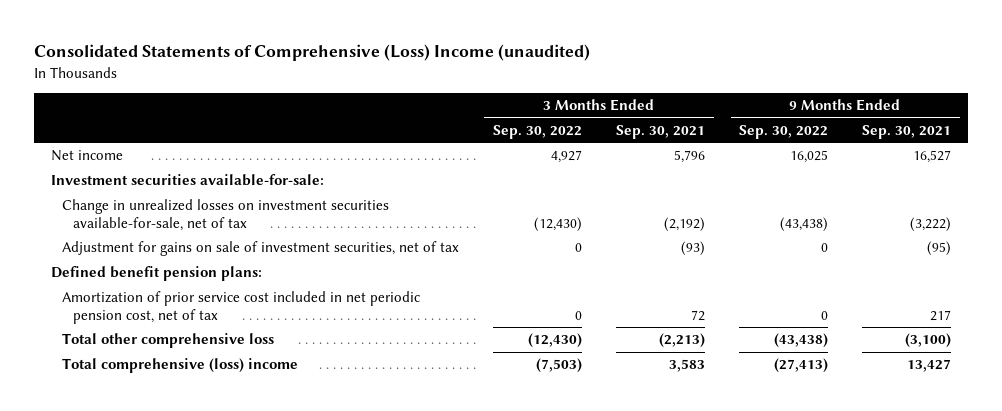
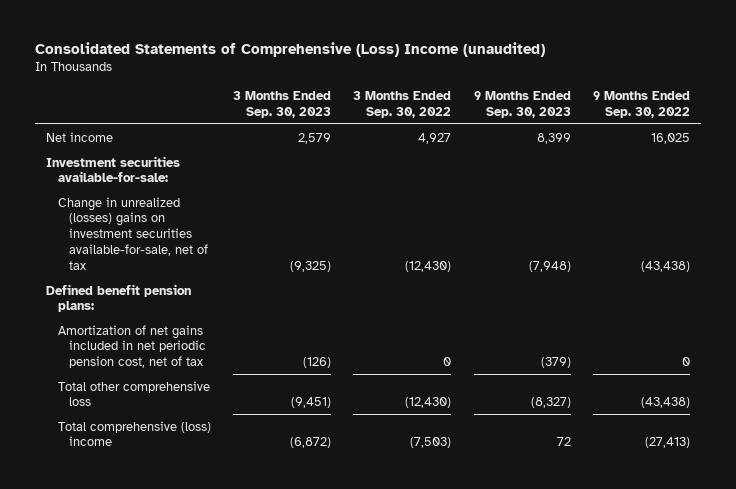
- | 3 Months Ended Sep. 30, 2022 | 3 Months Ended Sep. 30, 2021 | 9 Months Ended Sep. 30, 2022 | 9 Months Ended Sep. 30, 2021
+ | 3 Months Ended Sep. 30, 2023 | 3 Months Ended Sep. 30, 2022 | 9 Months Ended Sep. 30, 2023 | 9 Months Ended Sep. 30, 2022
- Change in unrealized losses on investment securities available-for-sale, net of tax | (12,430) | (2,192) | (43,438) | (3,222)
- Adjustment for gains on sale of investment securities, net of tax | 0 | (93) | 0 | (95)
+ Change in unrealized (losses) gains on investment securities available-for-sale, net of tax | (9,325) | (12,430) | (7,948) | (43,438)
- Amortization of prior service cost included in net periodic pension cost, net of tax | 0 | 72 | 0 | 217
+ Amortization of net gains included in net periodic pension cost, net of tax | (126) | 0 | (379) | 0

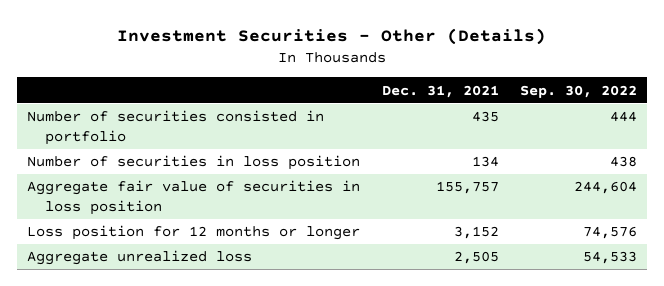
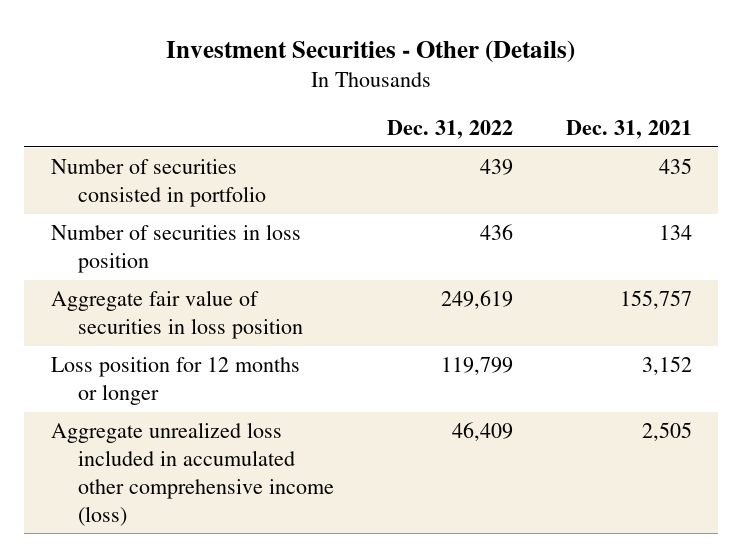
- | Dec. 31, 2021 | Sep. 30, 2022
+ | Dec. 31, 2022 | Dec. 31, 2021
- Aggregate unrealized loss | 2,505 | 54,533
+ Aggregate unrealized loss included in accumulated other comprehensive income (loss) | 46,409 | 2,505

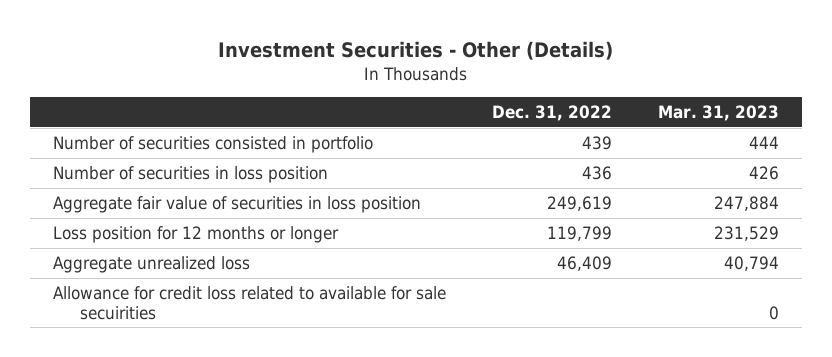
- | Dec. 31, 2022 | Dec. 31, 2021
+ | Dec. 31, 2022 | Mar. 31, 2023
- Aggregate unrealized loss included in accumulated other comprehensive income (loss) | 46,409 | 2,505
+ Aggregate unrealized loss | 46,409 | 40,794
+ Allowance for credit loss related to available for sale secuirities | | 0

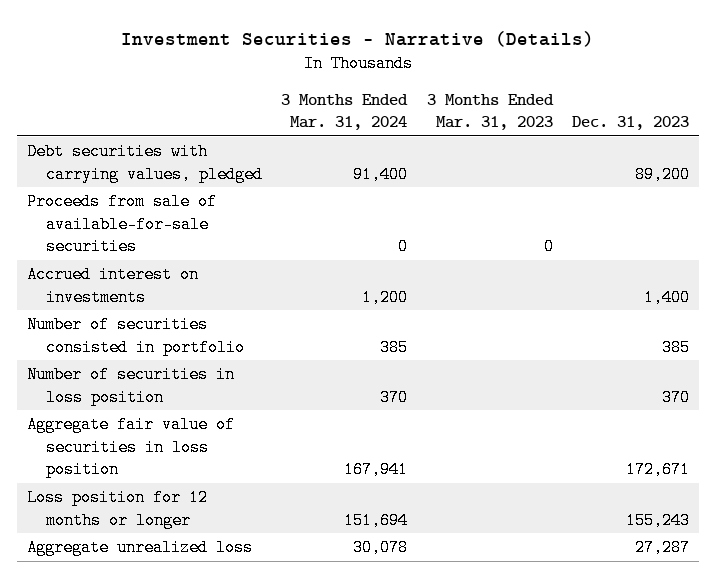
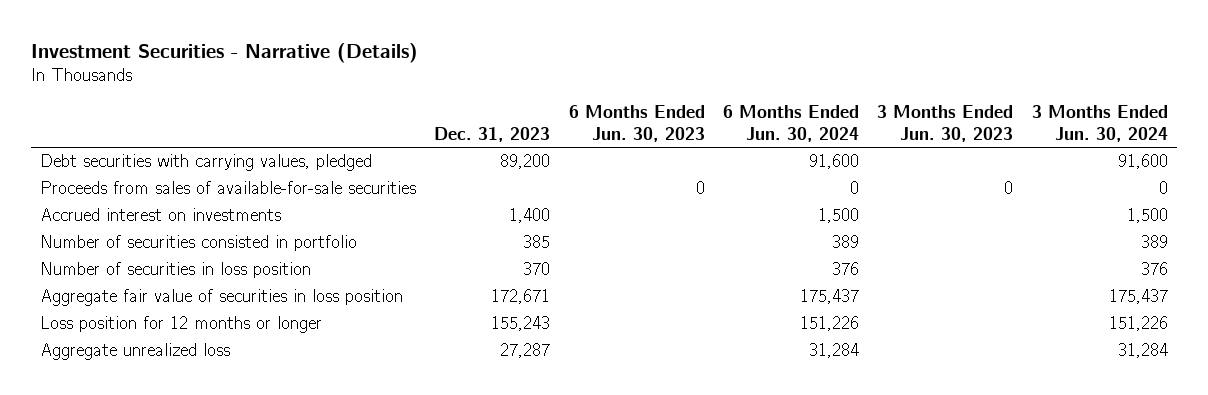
- | 3 Months Ended Mar. 31, 2024 | 3 Months Ended Mar. 31, 2023 | Dec. 31, 2023
+ | Dec. 31, 2023 | 6 Months Ended Jun. 30, 2023 | 6 Months Ended Jun. 30, 2024 | 3 Months Ended Jun. 30, 2023 | 3 Months Ended Jun. 30, 2024
- Proceeds from sale of available-for-sale securities | 0 | 0 |
+ Proceeds from sales of available-for-sale securities | | 0 | 0 | 0 | 0

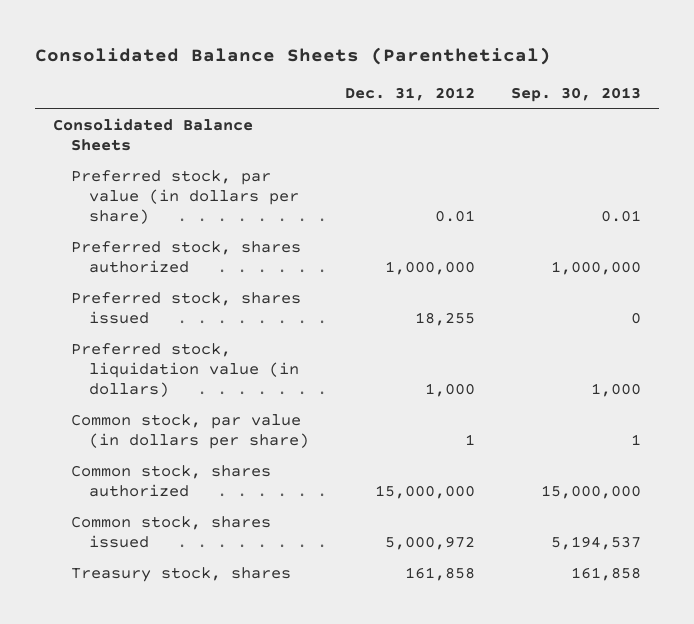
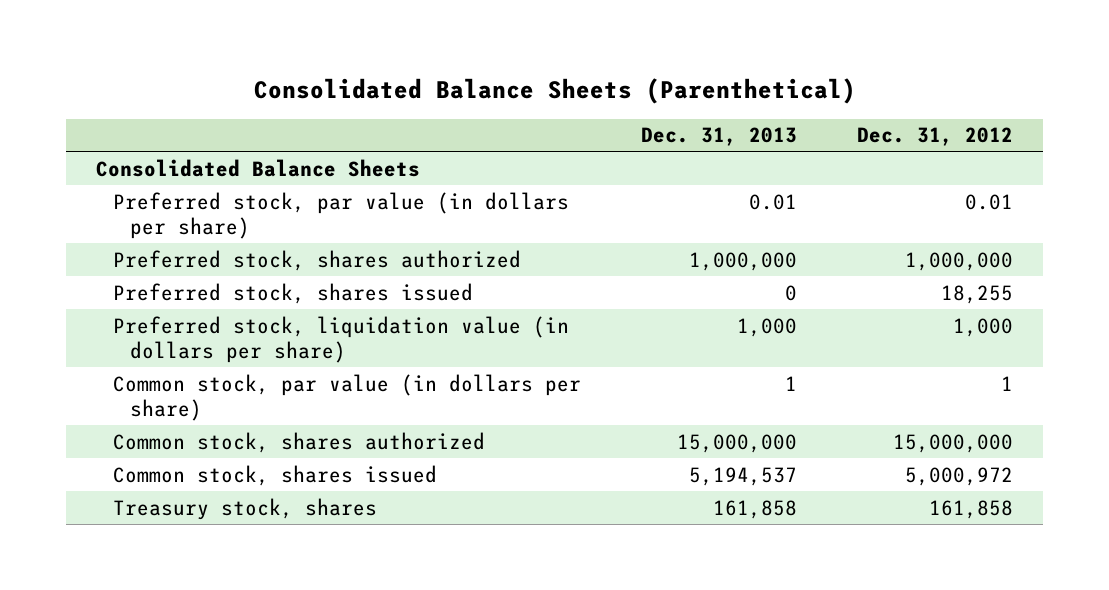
- | Dec. 31, 2012 | Sep. 30, 2013
+ | Dec. 31, 2013 | Dec. 31, 2012
- Preferred stock, liquidation value (in dollars) | 1,000 | 1,000
+ Preferred stock, liquidation value (in dollars per share) | 1,000 | 1,000

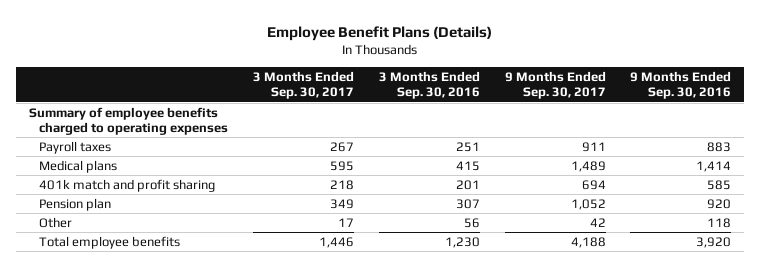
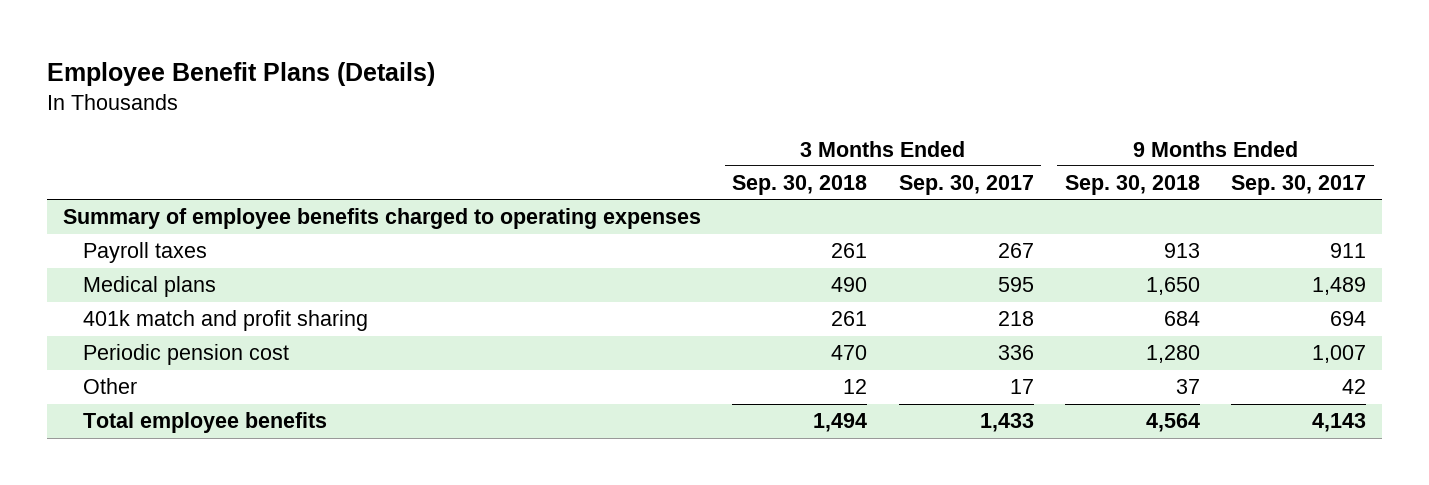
- | 3 Months Ended Sep. 30, 2017 | 3 Months Ended Sep. 30, 2016 | 9 Months Ended Sep. 30, 2017 | 9 Months Ended Sep. 30, 2016
+ | 3 Months Ended Sep. 30, 2018 | 3 Months Ended Sep. 30, 2017 | 9 Months Ended Sep. 30, 2018 | 9 Months Ended Sep. 30, 2017
- Pension plan | 349 | 307 | 1,052 | 920
+ Periodic pension cost | 470 | 336 | 1,280 | 1,007
- Total employee benefits | 1,446 | 1,230 | 4,188 | 3,920
+ Total employee benefits | 1,494 | 1,433 | 4,564 | 4,143

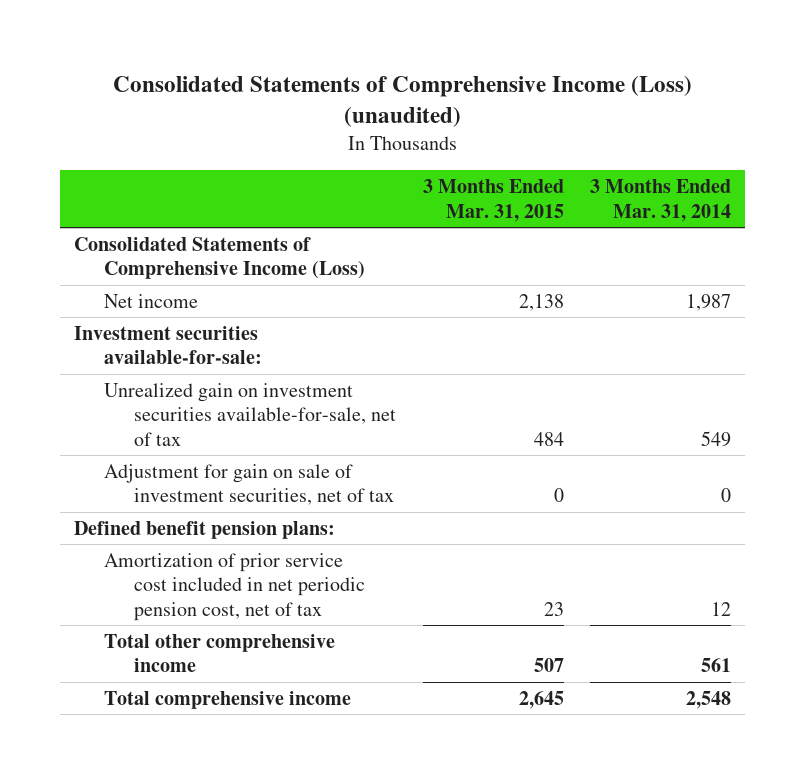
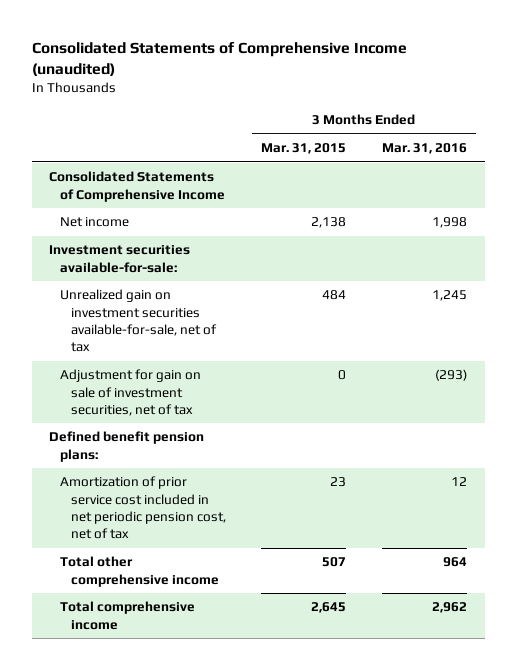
- Consolidated Statements of Comprehensive Income (Loss) (unaudited)
+ Consolidated Statements of Comprehensive Income (unaudited)
- | 3 Months Ended Mar. 31, 2015 | 3 Months Ended Mar. 31, 2014
+ | 3 Months Ended Mar. 31, 2015 | 3 Months Ended Mar. 31, 2016
- Consolidated Statements of Comprehensive Income (Loss)
+ Consolidated Statements of Comprehensive Income

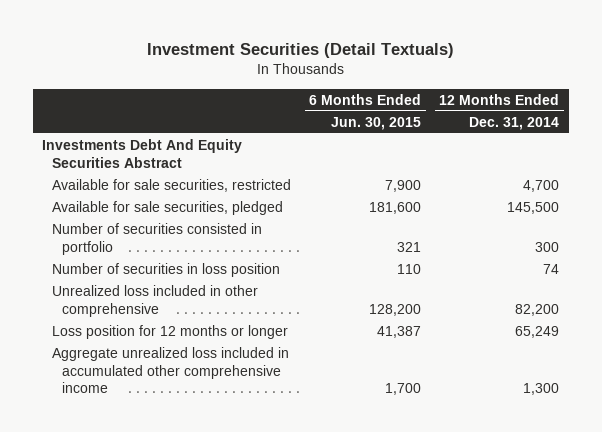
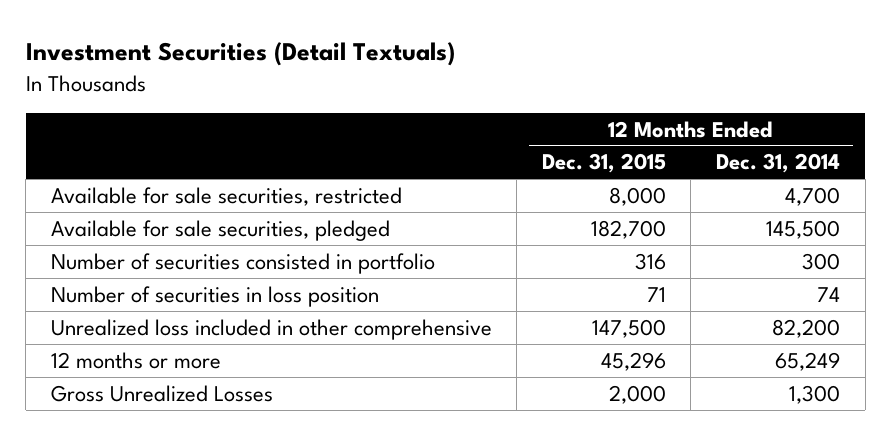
- | 6 Months Ended Jun. 30, 2015 | 12 Months Ended Dec. 31, 2014
+ | 12 Months Ended Dec. 31, 2015 | 12 Months Ended Dec. 31, 2014
- Investments Debt And Equity Securities Abstract
- Loss position for 12 months or longer | 41,387 | 65,249
- Aggregate unrealized loss included in accumulated other comprehensive income | 1,700 | 1,300
+ 12 months or more | 45,296 | 65,249
+ Gross Unrealized Losses | 2,000 | 1,300

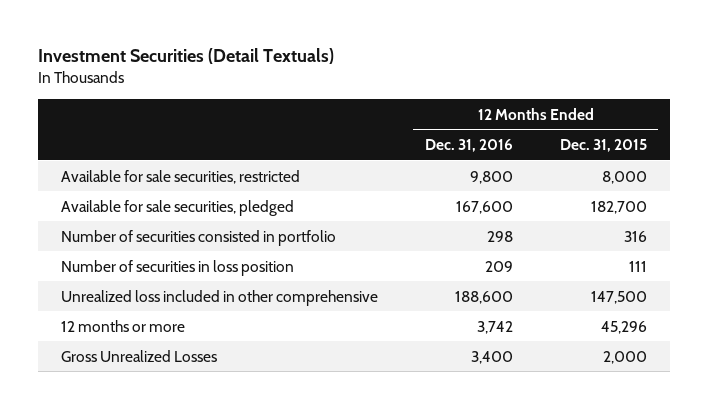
- | 12 Months Ended Dec. 31, 2015 | 12 Months Ended Dec. 31, 2014
+ | 12 Months Ended Dec. 31, 2016 | 12 Months Ended Dec. 31, 2015
- Number of securities in loss position | 71 | 74
+ Number of securities in loss position | 209 | 111

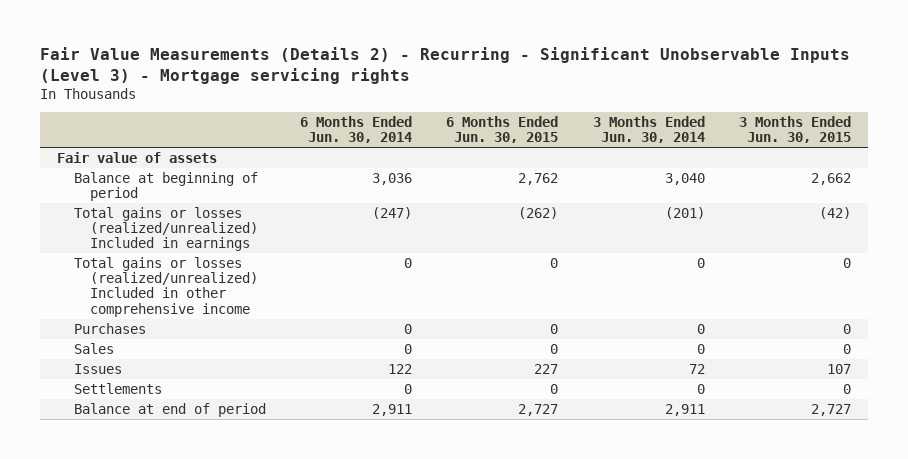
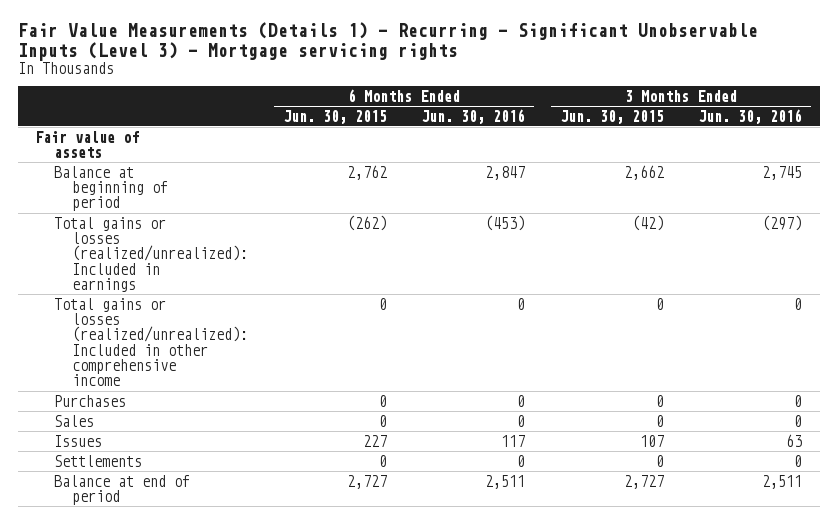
- Fair Value Measurements (Details 2) - Recurring - Significant Unobservable Inputs (Level 3) - Mortgage servicing rights
+ Fair Value Measurements (Details 1) - Recurring - Significant Unobservable Inputs (Level 3) - Mortgage servicing rights
- | 6 Months Ended Jun. 30, 2014 | 6 Months Ended Jun. 30, 2015 | 3 Months Ended Jun. 30, 2014 | 3 Months Ended Jun. 30, 2015
+ | 6 Months Ended Jun. 30, 2015 | 6 Months Ended Jun. 30, 2016 | 3 Months Ended Jun. 30, 2015 | 3 Months Ended Jun. 30, 2016
- Total gains or losses (realized/unrealized) Included in earnings | (247) | (262) | (201) | (42)
- Total gains or losses (realized/unrealized) Included in other comprehensive income | 0 | 0 | 0 | 0
+ Total gains or losses (realized/unrealized): Included in earnings | (262) | (453) | (42) | (297)
+ Total gains or losses (realized/unrealized): Included in other comprehensive income | 0 | 0 | 0 | 0

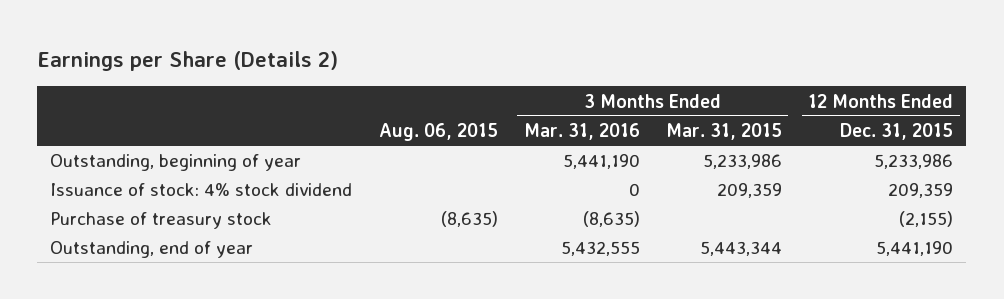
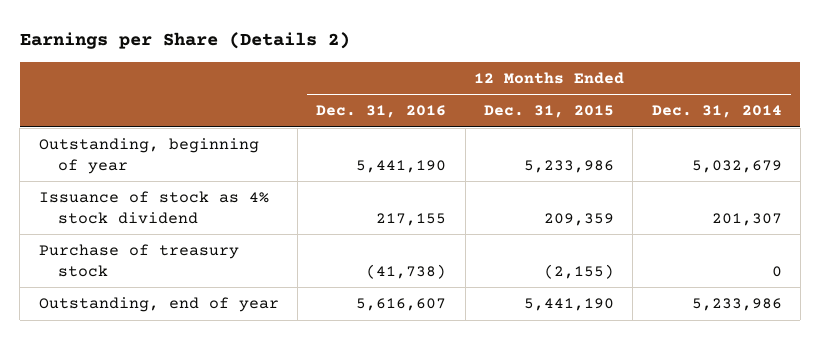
- | Aug. 06, 2015 | 3 Months Ended Mar. 31, 2016 | 3 Months Ended Mar. 31, 2015 | 12 Months Ended Dec. 31, 2015
+ | 12 Months Ended Dec. 31, 2016 | 12 Months Ended Dec. 31, 2015 | 12 Months Ended Dec. 31, 2014
- Issuance of stock: 4% stock dividend | | 0 | 209,359 | 209,359
+ Issuance of stock as 4% stock dividend | 217,155 | 209,359 | 201,307

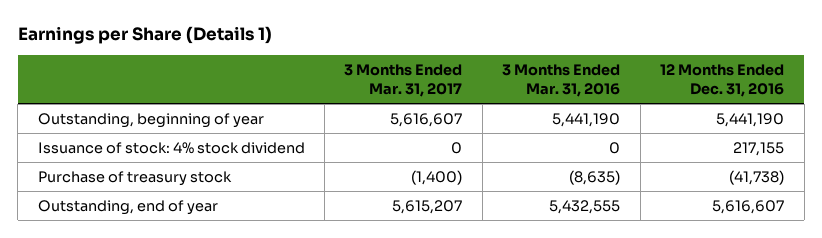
- Earnings per Share (Details 2)
+ Earnings per Share (Details 1)
- | 12 Months Ended Dec. 31, 2016 | 12 Months Ended Dec. 31, 2015 | 12 Months Ended Dec. 31, 2014
+ | 3 Months Ended Mar. 31, 2017 | 3 Months Ended Mar. 31, 2016 | 12 Months Ended Dec. 31, 2016
- Issuance of stock as 4% stock dividend | 217,155 | 209,359 | 201,307
+ Issuance of stock: 4% stock dividend | 0 | 0 | 217,155

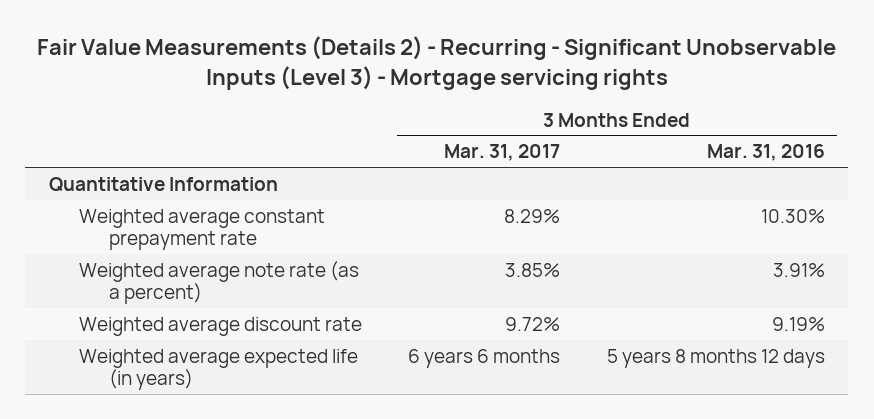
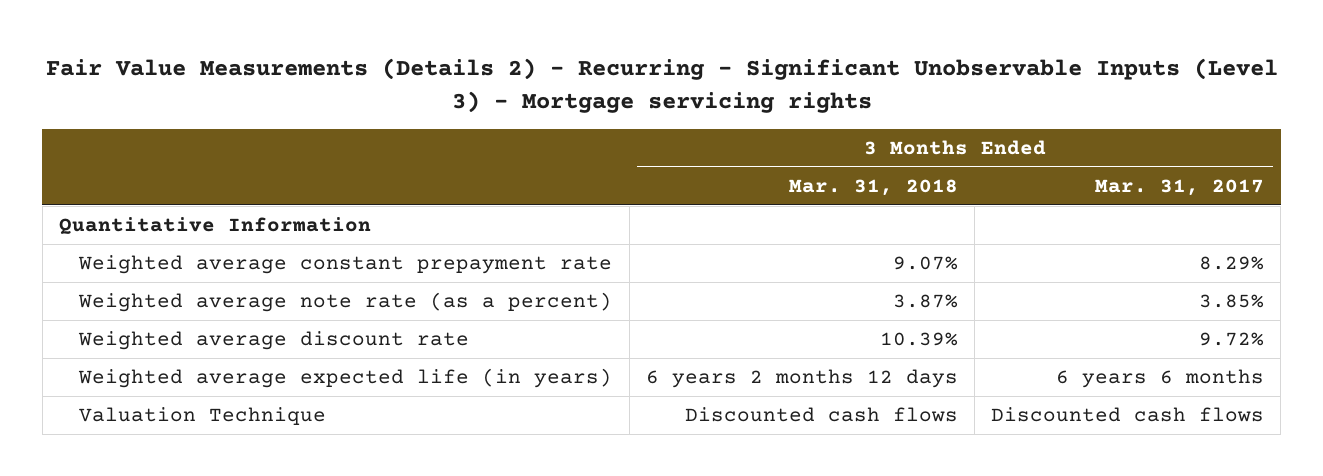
- | 3 Months Ended Mar. 31, 2017 | 3 Months Ended Mar. 31, 2016
+ | 3 Months Ended Mar. 31, 2018 | 3 Months Ended Mar. 31, 2017
+ Valuation Technique | Discounted cash flows | Discounted cash flows

